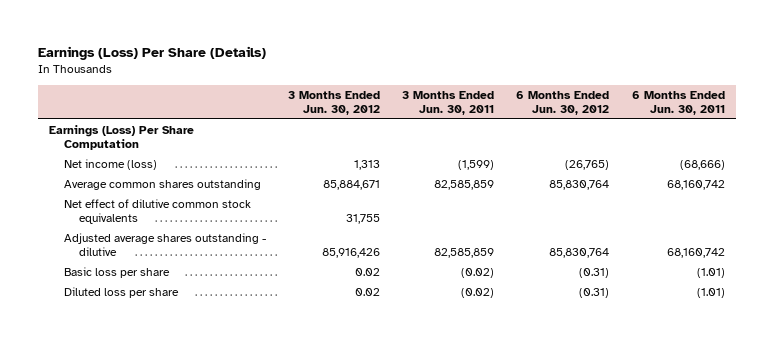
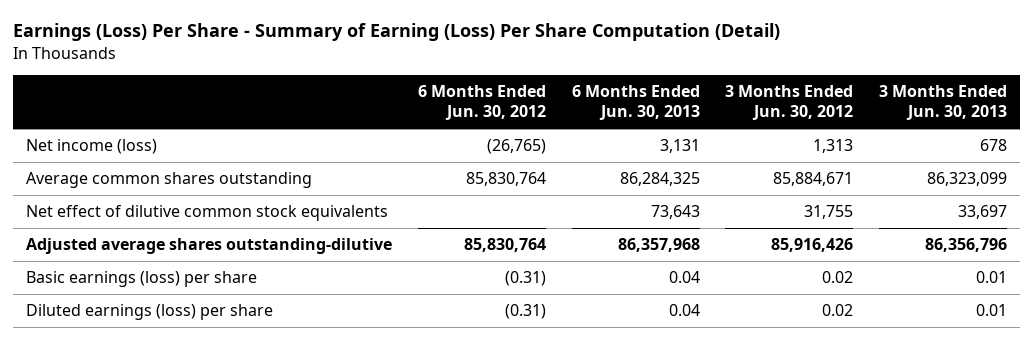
- Earnings (Loss) Per Share (Details)
+ Earnings (Loss) Per Share - Summary of Earning (Loss) Per Share Computation (Detail)
- | 3 Months Ended Jun. 30, 2012 | 3 Months Ended Jun. 30, 2011 | 6 Months Ended Jun. 30, 2012 | 6 Months Ended Jun. 30, 2011
+ | 6 Months Ended Jun. 30, 2012 | 6 Months Ended Jun. 30, 2013 | 3 Months Ended Jun. 30, 2012 | 3 Months Ended Jun. 30, 2013
- Earnings (Loss) Per Share Computation
- Adjusted average shares outstanding - dilutive | 85,916,426 | 82,585,859 | 85,830,764 | 68,160,742
- Basic loss per share | 0.02 | (0.02) | (0.31) | (1.01)
- Diluted loss per share | 0.02 | (0.02) | (0.31) | (1.01)
+ Adjusted average shares outstanding-dilutive | 85,830,764 | 86,357,968 | 85,916,426 | 86,356,796
+ Basic earnings (loss) per share | (0.31) | 0.04 | 0.02 | 0.01
+ Diluted earnings (loss) per share | (0.31) | 0.04 | 0.02 | 0.01

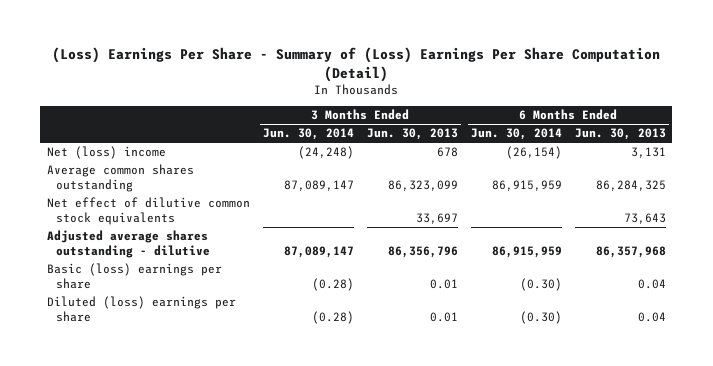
- Earnings (Loss) Per Share - Summary of Earning (Loss) Per Share Computation (Detail)
+ (Loss) Earnings Per Share - Summary of (Loss) Earnings Per Share Computation (Detail)
- | 6 Months Ended Jun. 30, 2012 | 6 Months Ended Jun. 30, 2013 | 3 Months Ended Jun. 30, 2012 | 3 Months Ended Jun. 30, 2013
+ | 3 Months Ended Jun. 30, 2014 | 3 Months Ended Jun. 30, 2013 | 6 Months Ended Jun. 30, 2014 | 6 Months Ended Jun. 30, 2013
- Net income (loss) | (26,765) | 3,131 | 1,313 | 678
+ Net (loss) income | (24,248) | 678 | (26,154) | 3,131
- Adjusted average shares outstanding-dilutive | 85,830,764 | 86,357,968 | 85,916,426 | 86,356,796
- Basic earnings (loss) per share | (0.31) | 0.04 | 0.02 | 0.01
- Diluted earnings (loss) per share | (0.31) | 0.04 | 0.02 | 0.01
+ Adjusted average shares outstanding - dilutive | 87,089,147 | 86,356,796 | 86,915,959 | 86,357,968
+ Basic (loss) earnings per share | (0.28) | 0.01 | (0.30) | 0.04
+ Diluted (loss) earnings per share | (0.28) | 0.01 | (0.30) | 0.04

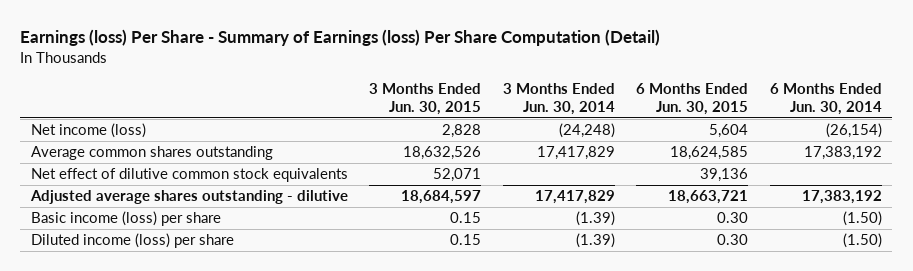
- (Loss) Earnings Per Share - Summary of (Loss) Earnings Per Share Computation (Detail)
+ Earnings (loss) Per Share - Summary of Earnings (loss) Per Share Computation (Detail)
- | 3 Months Ended Jun. 30, 2014 | 3 Months Ended Jun. 30, 2013 | 6 Months Ended Jun. 30, 2014 | 6 Months Ended Jun. 30, 2013
+ | 3 Months Ended Jun. 30, 2015 | 3 Months Ended Jun. 30, 2014 | 6 Months Ended Jun. 30, 2015 | 6 Months Ended Jun. 30, 2014
- Net (loss) income | (24,248) | 678 | (26,154) | 3,131
- Average common shares outstanding | 87,089,147 | 86,323,099 | 86,915,959 | 86,284,325
+ Net income (loss) | 2,828 | (24,248) | 5,604 | (26,154)
+ Average common shares outstanding | 18,632,526 | 17,417,829 | 18,624,585 | 17,383,192
- Adjusted average shares outstanding - dilutive | 87,089,147 | 86,356,796 | 86,915,959 | 86,357,968
- Basic (loss) earnings per share | (0.28) | 0.01 | (0.30) | 0.04
- Diluted (loss) earnings per share | (0.28) | 0.01 | (0.30) | 0.04
+ Adjusted average shares outstanding - dilutive | 18,684,597 | 17,417,829 | 18,663,721 | 17,383,192
+ Basic income (loss) per share | 0.15 | (1.39) | 0.30 | (1.50)
+ Diluted income (loss) per share | 0.15 | (1.39) | 0.30 | (1.50)

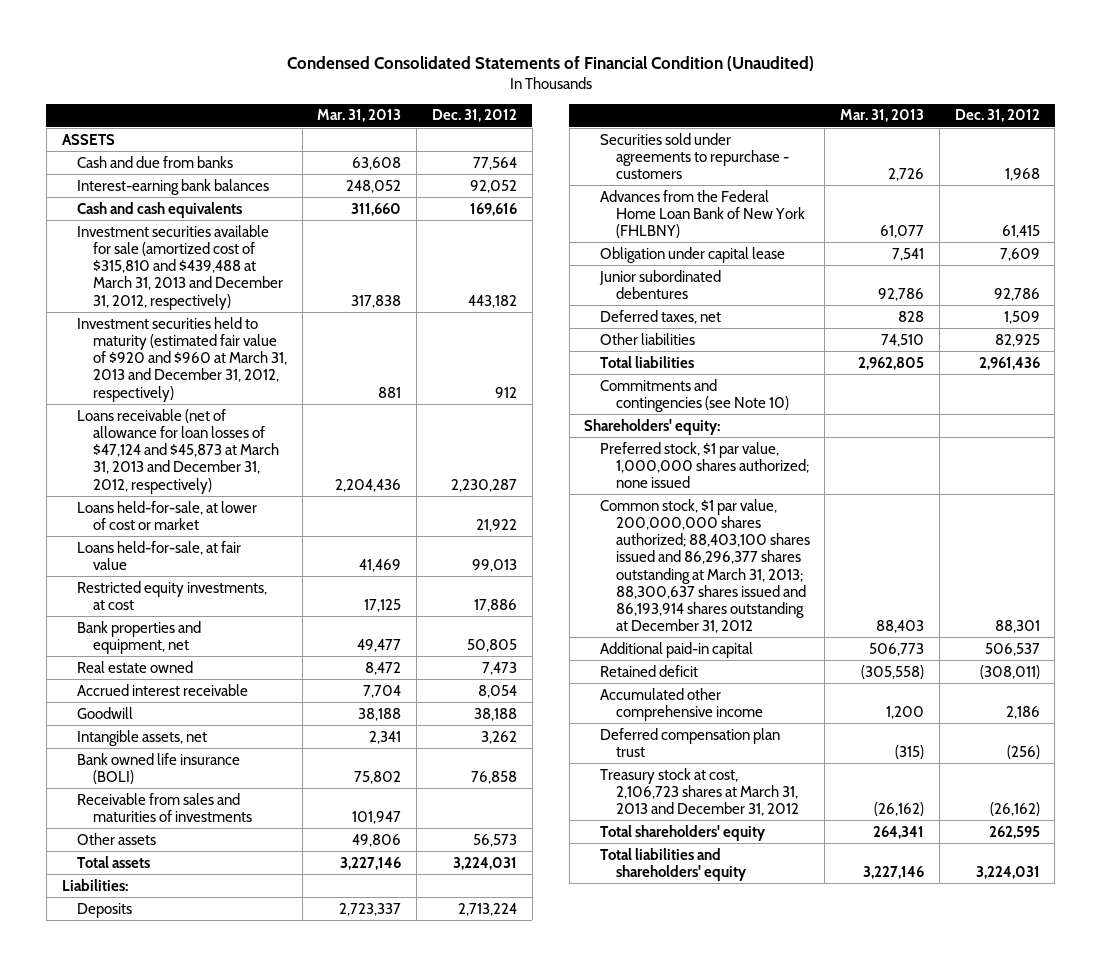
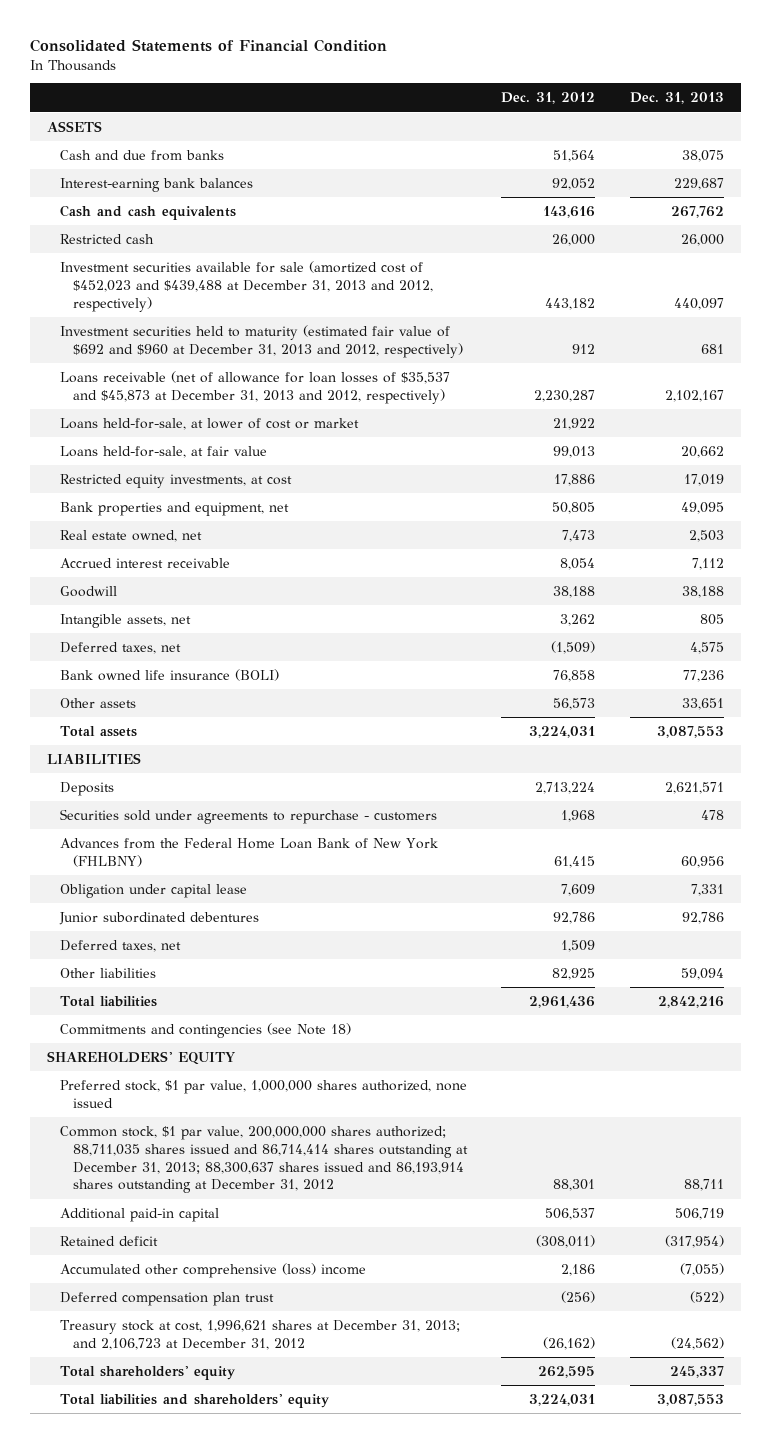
- Condensed Consolidated Statements of Financial Condition (Unaudited)
+ Consolidated Statements of Financial Condition
- | Mar. 31, 2013 | Dec. 31, 2012
+ | Dec. 31, 2012 | Dec. 31, 2013
- Cash and due from banks | 63,608 | 77,564
+ Cash and due from banks | 51,564 | 38,075
- Cash and cash equivalents | 311,660 | 169,616
- Investment securities available for sale (amortized cost of $315,810 and $439,488 at March 31, 2013 and December 31, 2012, respectively) | 317,838 | 443,182
- Investment securities held to maturity (estimated fair value of $920 and $960 at March 31, 2013 and December 31, 2012, respectively) | 881 | 912
- Loans receivable (net of allowance for loan losses of $47,124 and $45,873 at March 31, 2013 and December 31, 2012, respectively) | 2,204,436 | 2,230,287
+ Cash and cash equivalents | 143,616 | 267,762
+ Restricted cash | 26,000 | 26,000
+ Investment securities available for sale (amortized cost of $452,023 and $439,488 at December 31, 2013 and 2012, respectively) | 443,182 | 440,097
+ Investment securities held to maturity (estimated fair value of $692 and $960 at December 31, 2013 and 2012, respectively) | 912 | 681
+ Loans receivable (net of allowance for loan losses of $35,537 and $45,873 at December 31, 2013 and 2012, respectively) | 2,230,287 | 2,102,167
- Real estate owned | 8,472 | 7,473
+ Real estate owned, net | 7,473 | 2,503
+ Deferred taxes, net | (1,509) | 4,575
- Receivable from sales and maturities of investments | 101,947 |
- Liabilities:
+ LIABILITIES
- Commitments and contingencies (see Note 10)
- Shareholders' equity:
- Preferred stock, $1 par value, 1,000,000 shares authorized; none issued
- Common stock, $1 par value, 200,000,000 shares authorized; 88,403,100 shares issued and 86,296,377 shares outstanding at March 31, 2013; 88,300,637 shares issued and 86,193,914 shares outstanding at December 31, 2012 | 88,403 | 88,301
+ Commitments and contingencies (see Note 18)
+ SHAREHOLDERS' EQUITY
+ Preferred stock, $1 par value, 1,000,000 shares authorized, none issued
+ Common stock, $1 par value, 200,000,000 shares authorized; 88,711,035 shares issued and 86,714,414 shares outstanding at December 31, 2013; 88,300,637 shares issued and 86,193,914 shares outstanding at December 31, 2012 | 88,301 | 88,711
- Accumulated other comprehensive income | 1,200 | 2,186
+ Accumulated other comprehensive (loss) income | 2,186 | (7,055)
- Treasury stock at cost, 2,106,723 shares at March 31, 2013 and December 31, 2012 | (26,162) | (26,162)
+ Treasury stock at cost, 1,996,621 shares at December 31, 2013; and 2,106,723 at December 31, 2012 | (26,162) | (24,562)

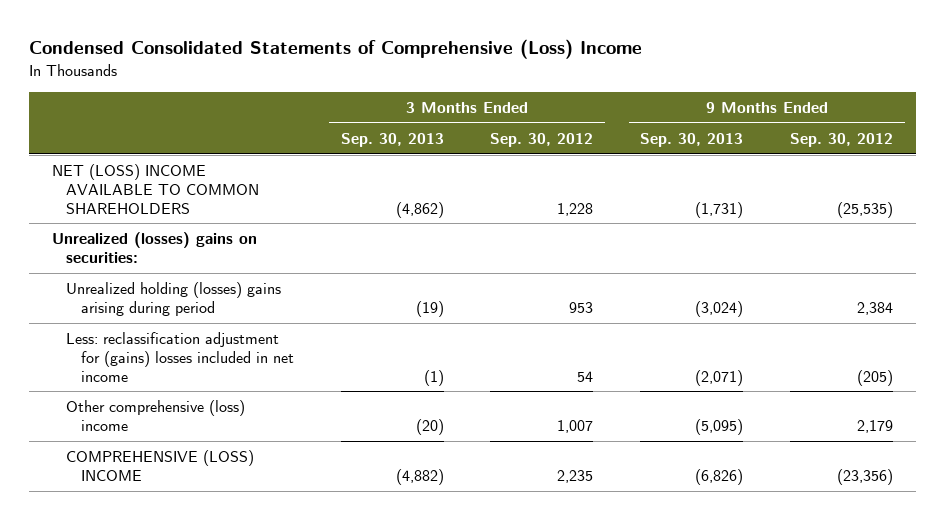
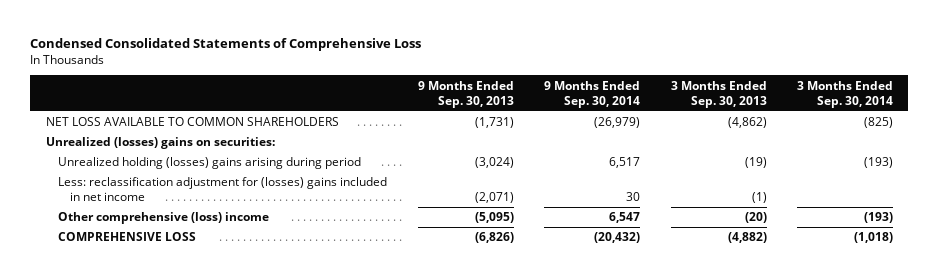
- Condensed Consolidated Statements of Comprehensive (Loss) Income
+ Condensed Consolidated Statements of Comprehensive Loss
- | 3 Months Ended Sep. 30, 2013 | 3 Months Ended Sep. 30, 2012 | 9 Months Ended Sep. 30, 2013 | 9 Months Ended Sep. 30, 2012
+ | 9 Months Ended Sep. 30, 2013 | 9 Months Ended Sep. 30, 2014 | 3 Months Ended Sep. 30, 2013 | 3 Months Ended Sep. 30, 2014
- NET (LOSS) INCOME AVAILABLE TO COMMON SHAREHOLDERS | (4,862) | 1,228 | (1,731) | (25,535)
+ NET LOSS AVAILABLE TO COMMON SHAREHOLDERS | (1,731) | (26,979) | (4,862) | (825)
- Less: reclassification adjustment for (gains) losses included in net income | (1) | 54 | (2,071) | (205)
+ Less: reclassification adjustment for (losses) gains included in net income | (2,071) | 30 | (1) |
- COMPREHENSIVE (LOSS) INCOME | (4,882) | 2,235 | (6,826) | (23,356)
+ COMPREHENSIVE LOSS | (6,826) | (20,432) | (4,882) | (1,018)

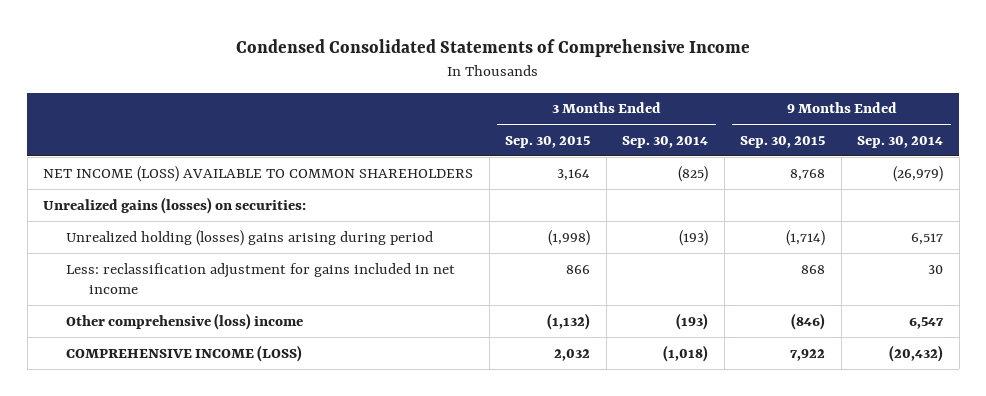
- Condensed Consolidated Statements of Comprehensive Loss
+ Condensed Consolidated Statements of Comprehensive Income
- | 9 Months Ended Sep. 30, 2013 | 9 Months Ended Sep. 30, 2014 | 3 Months Ended Sep. 30, 2013 | 3 Months Ended Sep. 30, 2014
+ | 3 Months Ended Sep. 30, 2015 | 3 Months Ended Sep. 30, 2014 | 9 Months Ended Sep. 30, 2015 | 9 Months Ended Sep. 30, 2014
- NET LOSS AVAILABLE TO COMMON SHAREHOLDERS | (1,731) | (26,979) | (4,862) | (825)
- Unrealized (losses) gains on securities:
+ NET INCOME (LOSS) AVAILABLE TO COMMON SHAREHOLDERS | 3,164 | (825) | 8,768 | (26,979)
+ Unrealized gains (losses) on securities:
- Less: reclassification adjustment for (losses) gains included in net income | (2,071) | 30 | (1) |
+ Less: reclassification adjustment for gains included in net income | 866 | | 868 | 30
- COMPREHENSIVE LOSS | (6,826) | (20,432) | (4,882) | (1,018)
+ COMPREHENSIVE INCOME (LOSS) | 2,032 | (1,018) | 7,922 | (20,432)

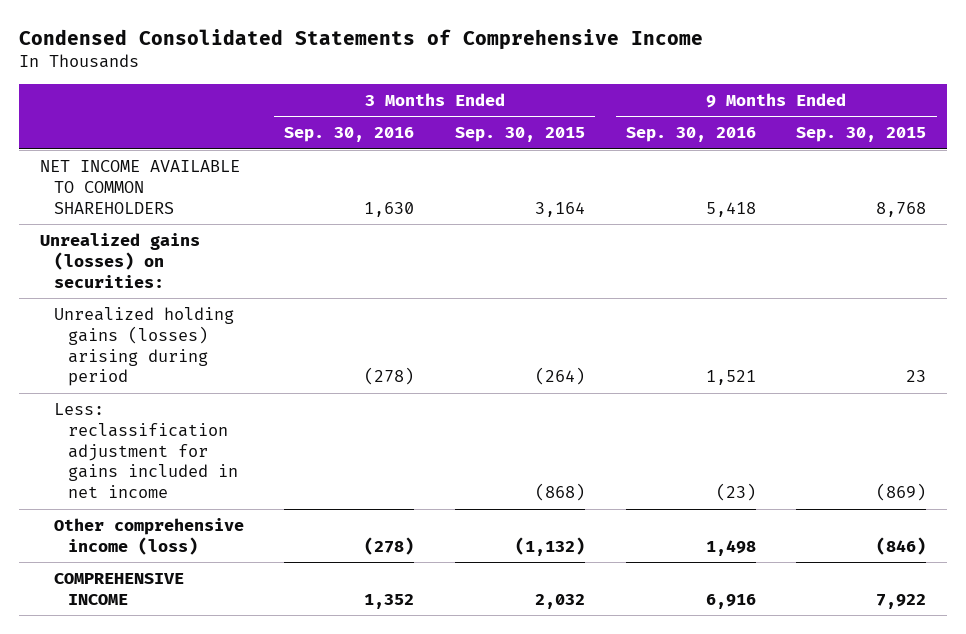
- | 3 Months Ended Sep. 30, 2015 | 3 Months Ended Sep. 30, 2014 | 9 Months Ended Sep. 30, 2015 | 9 Months Ended Sep. 30, 2014
+ | 3 Months Ended Sep. 30, 2016 | 3 Months Ended Sep. 30, 2015 | 9 Months Ended Sep. 30, 2016 | 9 Months Ended Sep. 30, 2015
- NET INCOME (LOSS) AVAILABLE TO COMMON SHAREHOLDERS | 3,164 | (825) | 8,768 | (26,979)
+ NET INCOME AVAILABLE TO COMMON SHAREHOLDERS | 1,630 | 3,164 | 5,418 | 8,768
- Unrealized holding (losses) gains arising during period | (1,998) | (193) | (1,714) | 6,517
- Less: reclassification adjustment for gains included in net income | 866 | | 868 | 30
- Other comprehensive (loss) income | (1,132) | (193) | (846) | 6,547
- COMPREHENSIVE INCOME (LOSS) | 2,032 | (1,018) | 7,922 | (20,432)
+ Unrealized holding gains (losses) arising during period | (278) | (264) | 1,521 | 23
+ Less: reclassification adjustment for gains included in net income | | (868) | (23) | (869)
+ Other comprehensive income (loss) | (278) | (1,132) | 1,498 | (846)
+ COMPREHENSIVE INCOME | 1,352 | 2,032 | 6,916 | 7,922

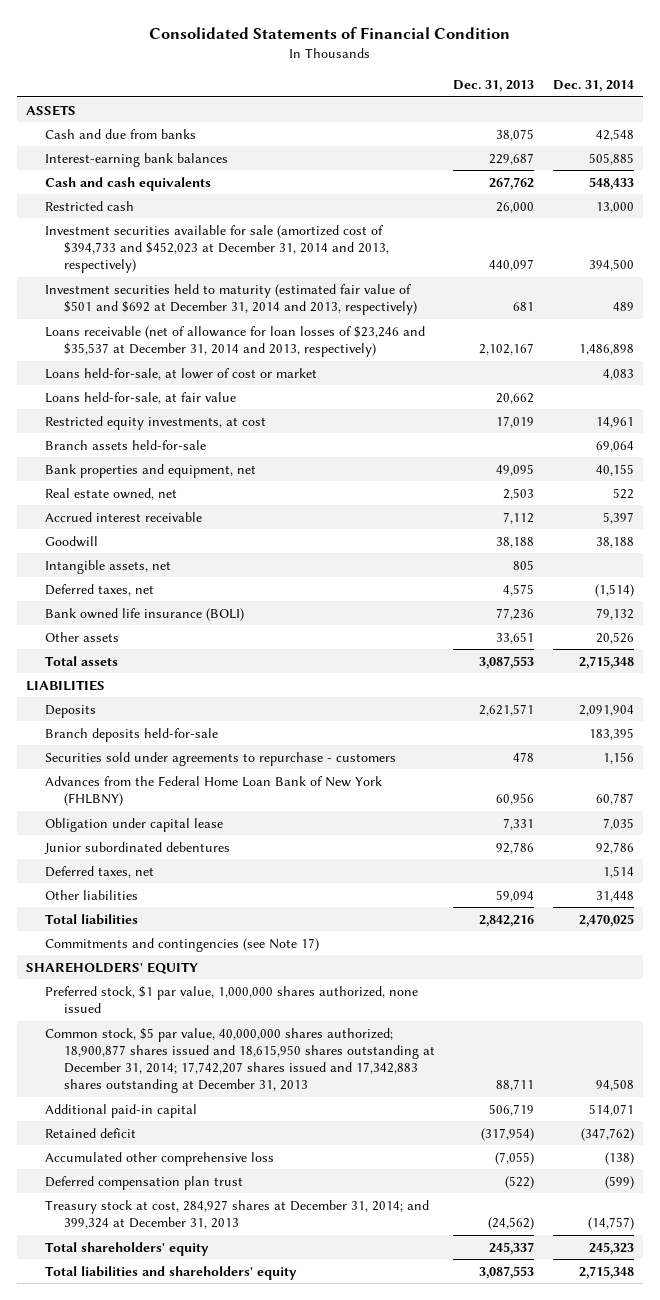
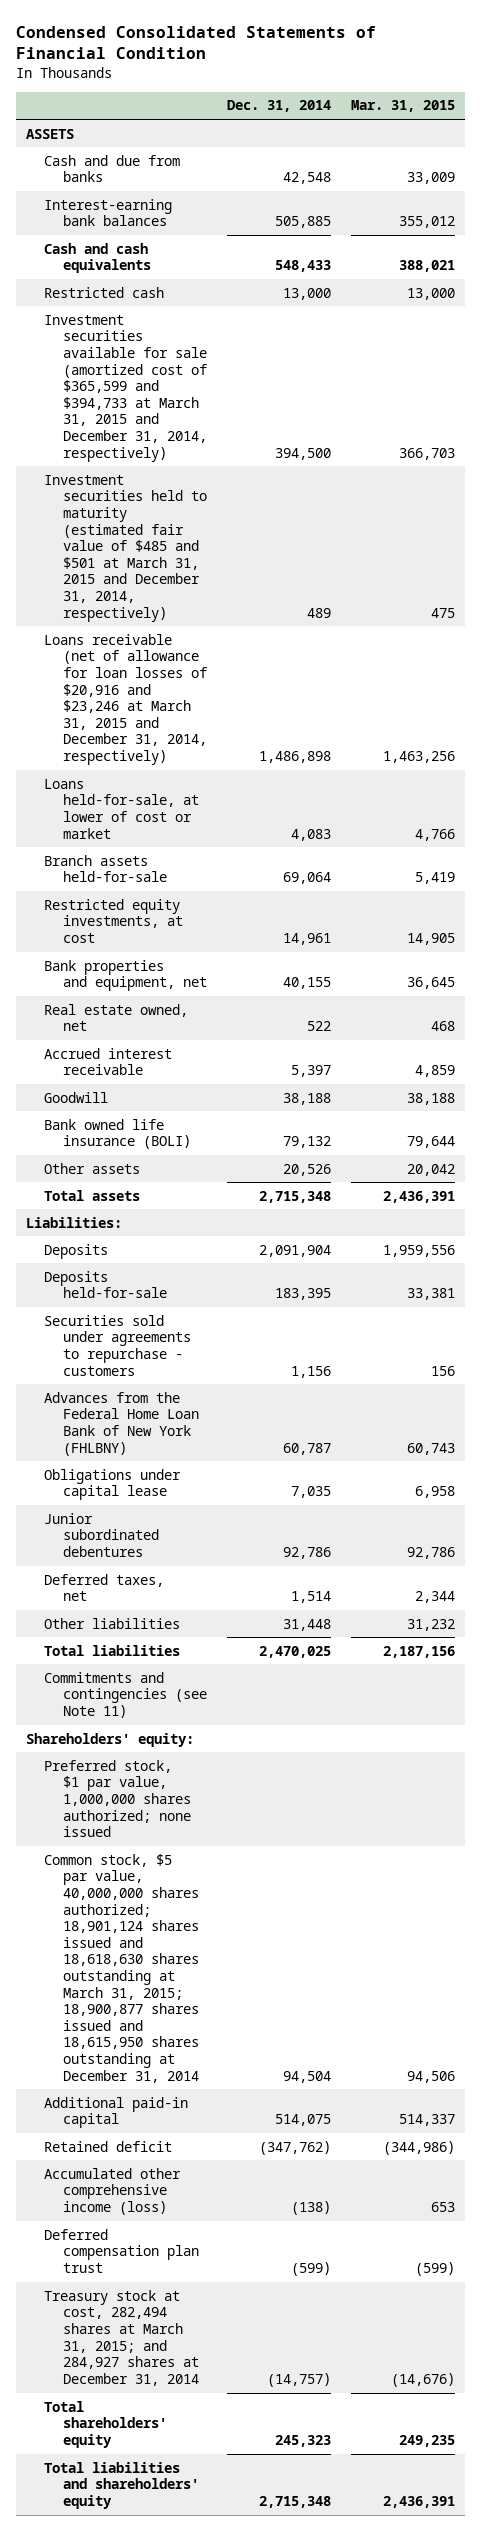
- Consolidated Statements of Financial Condition
+ Condensed Consolidated Statements of Financial Condition
- | Dec. 31, 2013 | Dec. 31, 2014
+ | Dec. 31, 2014 | Mar. 31, 2015
- Investment securities available for sale (amortized cost of $394,733 and $452,023 at December 31, 2014 and 2013, respectively) | 440,097 | 394,500
- Investment securities held to maturity (estimated fair value of $501 and $692 at December 31, 2014 and 2013, respectively) | 681 | 489
- Loans receivable (net of allowance for loan losses of $23,246 and $35,537 at December 31, 2014 and 2013, respectively) | 2,102,167 | 1,486,898
+ Investment securities available for sale (amortized cost of $365,599 and $394,733 at March 31, 2015 and December 31, 2014, respectively) | 394,500 | 366,703
+ Investment securities held to maturity (estimated fair value of $485 and $501 at March 31, 2015 and December 31, 2014, respectively) | 489 | 475
+ Loans receivable (net of allowance for loan losses of $20,916 and $23,246 at March 31, 2015 and December 31, 2014, respectively) | 1,486,898 | 1,463,256
- Loans held-for-sale, at fair value | 20,662 |
moved down: Restricted equity investments, at cost | 14,961 | 14,905
- Intangible assets, net | 805 |
- Deferred taxes, net | 4,575 | (1,514)
- LIABILITIES
+ Liabilities:
- Branch deposits held-for-sale | | 183,395
+ Deposits held-for-sale | 183,395 | 33,381
- Obligation under capital lease | 7,331 | 7,035
+ Obligations under capital lease | 7,035 | 6,958
- Commitments and contingencies (see Note 17)
- SHAREHOLDERS' EQUITY
- Preferred stock, $1 par value, 1,000,000 shares authorized, none issued
- Common stock, $5 par value, 40,000,000 shares authorized; 18,900,877 shares issued and 18,615,950 shares outstanding at December 31, 2014; 17,742,207 shares issued and 17,342,883 shares outstanding at December 31, 2013 | 88,711 | 94,508
- Additional paid-in capital | 506,719 | 514,071
+ Commitments and contingencies (see Note 11)
+ Shareholders' equity:
+ Preferred stock, $1 par value, 1,000,000 shares authorized; none issued
+ Common stock, $5 par value, 40,000,000 shares authorized; 18,901,124 shares issued and 18,618,630 shares outstanding at March 31, 2015; 18,900,877 shares issued and 18,615,950 shares outstanding at December 31, 2014 | 94,504 | 94,506
+ Additional paid-in capital | 514,075 | 514,337
- Accumulated other comprehensive loss | (7,055) | (138)
+ Accumulated other comprehensive income (loss) | (138) | 653
- Treasury stock at cost, 284,927 shares at December 31, 2014; and 399,324 at December 31, 2013 | (24,562) | (14,757)
+ Treasury stock at cost, 282,494 shares at March 31, 2015; and 284,927 shares at December 31, 2014 | (14,757) | (14,676)

